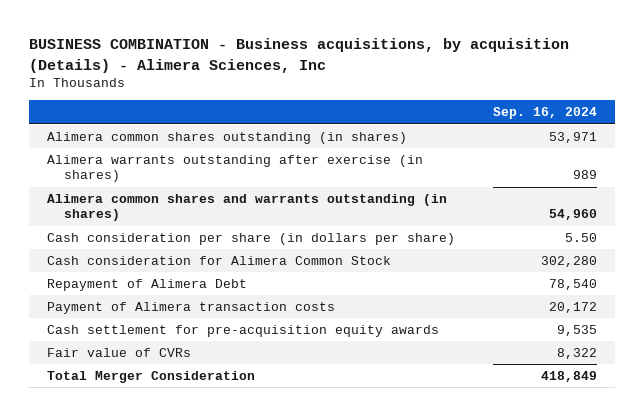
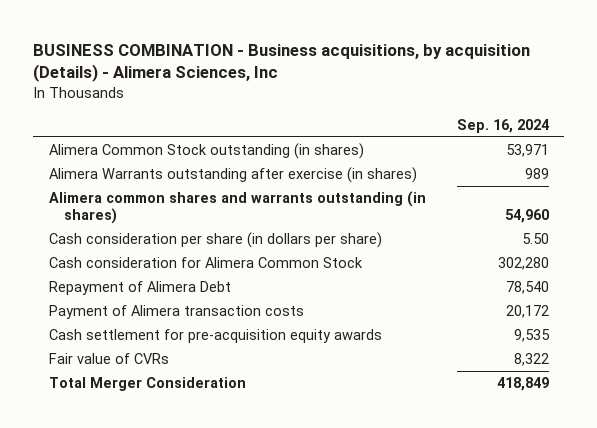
- Alimera common shares outstanding (in shares) | 53,971
- Alimera warrants outstanding after exercise (in shares) | 989
+ Alimera Common Stock outstanding (in shares) | 53,971
+ Alimera Warrants outstanding after exercise (in shares) | 989

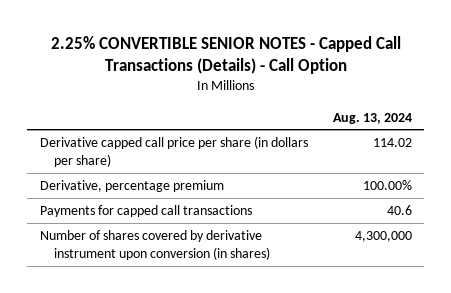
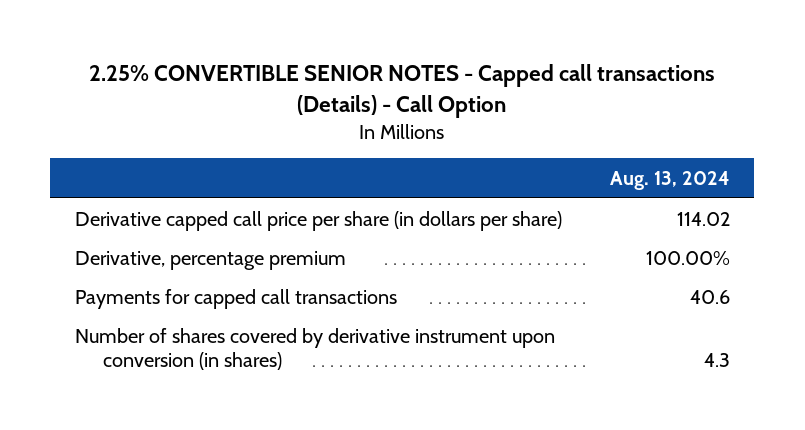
- 2.25% CONVERTIBLE SENIOR NOTES - Capped Call Transactions (Details) - Call Option
+ 2.25% CONVERTIBLE SENIOR NOTES - Capped call transactions (Details) - Call Option
- Number of shares covered by derivative instrument upon conversion (in shares) | 4,300,000
+ Number of shares covered by derivative instrument upon conversion (in shares) | 4.3

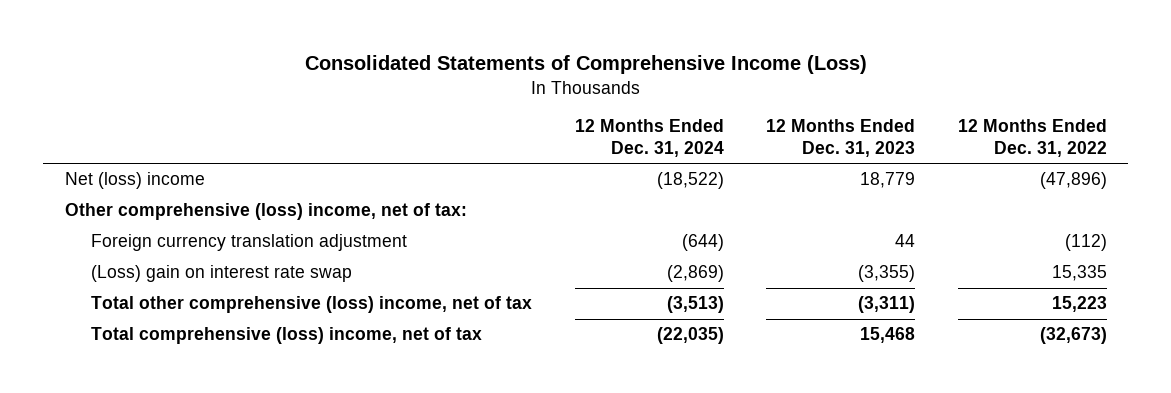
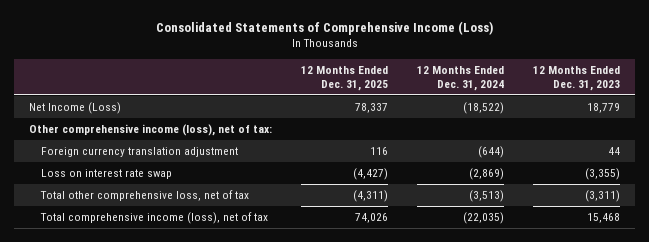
- | 12 Months Ended Dec. 31, 2024 | 12 Months Ended Dec. 31, 2023 | 12 Months Ended Dec. 31, 2022
+ | 12 Months Ended Dec. 31, 2025 | 12 Months Ended Dec. 31, 2024 | 12 Months Ended Dec. 31, 2023
- Net (loss) income | (18,522) | 18,779 | (47,896)
- Other comprehensive (loss) income, net of tax:
+ Net Income (Loss) | 78,337 | (18,522) | 18,779
+ Other comprehensive income (loss), net of tax:
- (Loss) gain on interest rate swap | (2,869) | (3,355) | 15,335
- Total other comprehensive (loss) income, net of tax | (3,513) | (3,311) | 15,223
- Total comprehensive (loss) income, net of tax | (22,035) | 15,468 | (32,673)
+ Loss on interest rate swap | (4,427) | (2,869) | (3,355)
+ Total other comprehensive loss, net of tax | (4,311) | (3,513) | (3,311)
+ Total comprehensive income (loss), net of tax | 74,026 | (22,035) | 15,468

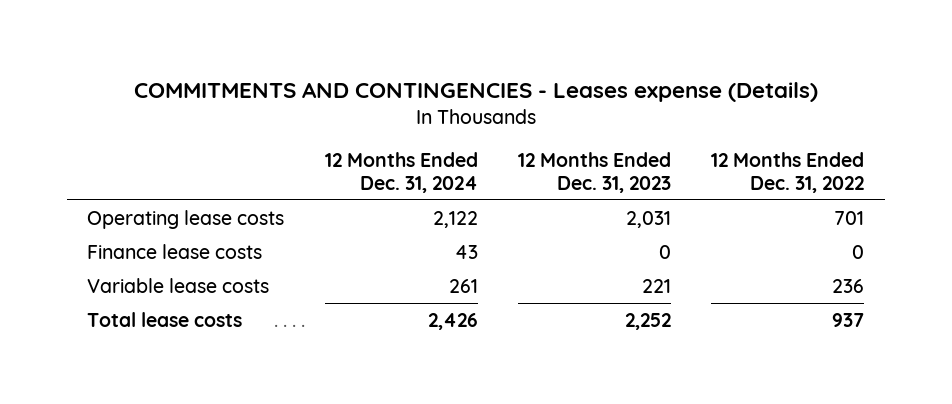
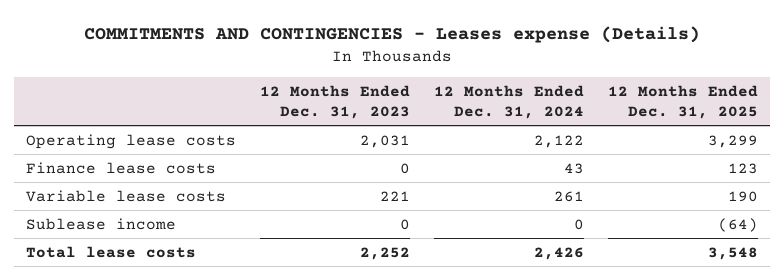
- | 12 Months Ended Dec. 31, 2024 | 12 Months Ended Dec. 31, 2023 | 12 Months Ended Dec. 31, 2022
+ | 12 Months Ended Dec. 31, 2023 | 12 Months Ended Dec. 31, 2024 | 12 Months Ended Dec. 31, 2025
+ Sublease income | 0 | 0 | (64)

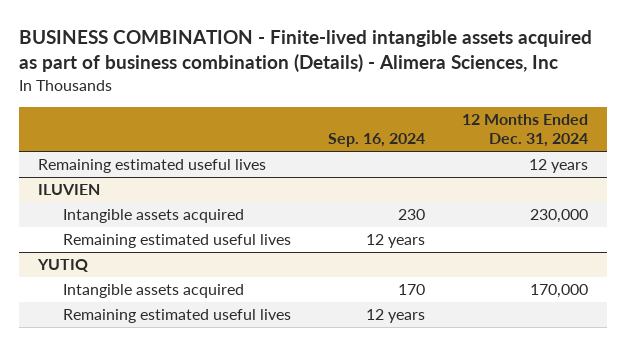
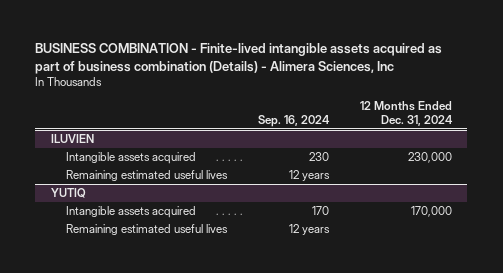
- Remaining estimated useful lives | | 12 years

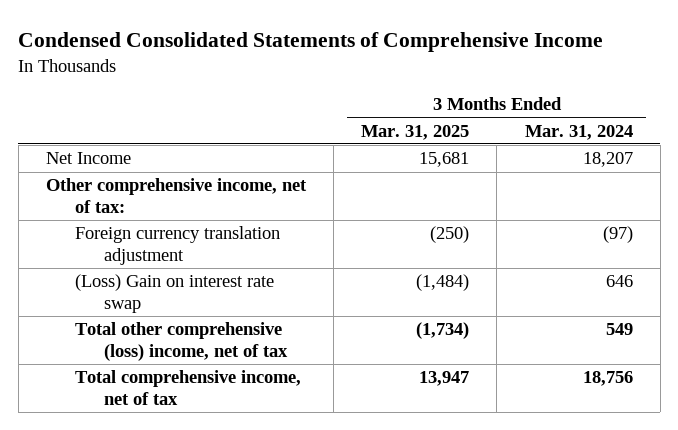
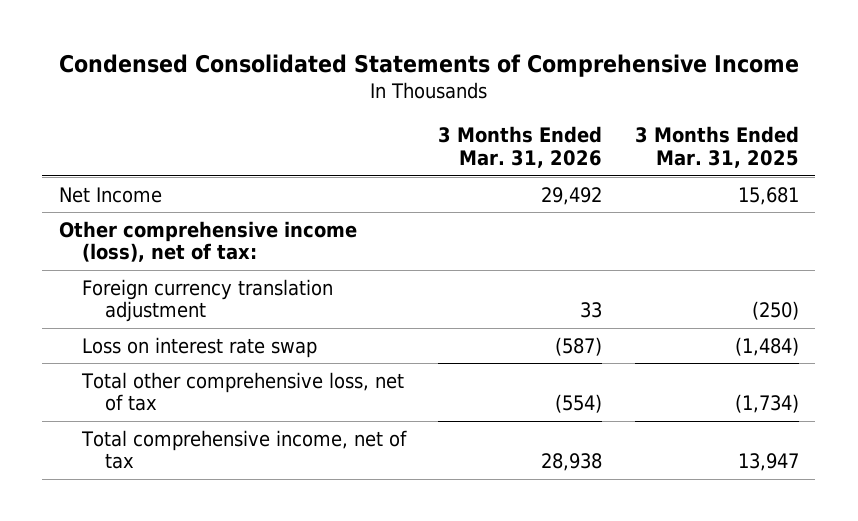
- | 3 Months Ended Mar. 31, 2025 | 3 Months Ended Mar. 31, 2024
+ | 3 Months Ended Mar. 31, 2026 | 3 Months Ended Mar. 31, 2025
- Other comprehensive income, net of tax:
+ Other comprehensive income (loss), net of tax:
- (Loss) Gain on interest rate swap | (1,484) | 646
- Total other comprehensive (loss) income, net of tax | (1,734) | 549
+ Loss on interest rate swap | (587) | (1,484)
+ Total other comprehensive loss, net of tax | (554) | (1,734)

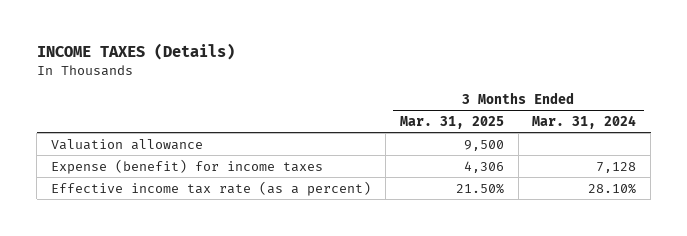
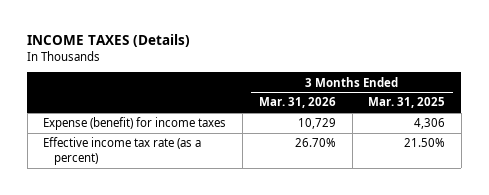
- | 3 Months Ended Mar. 31, 2025 | 3 Months Ended Mar. 31, 2024
+ | 3 Months Ended Mar. 31, 2026 | 3 Months Ended Mar. 31, 2025
- Valuation allowance | 9,500 |

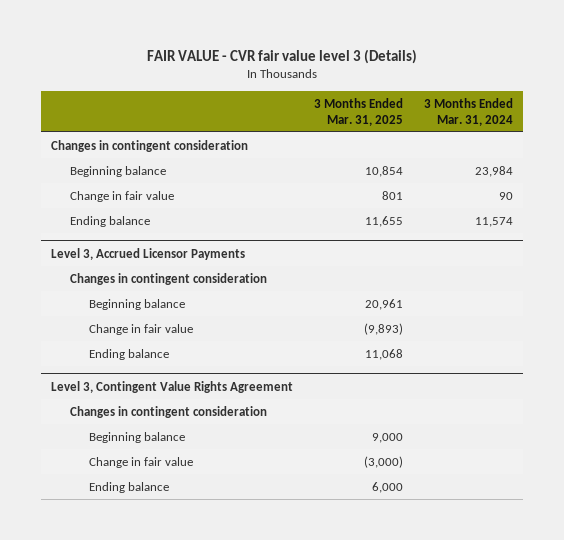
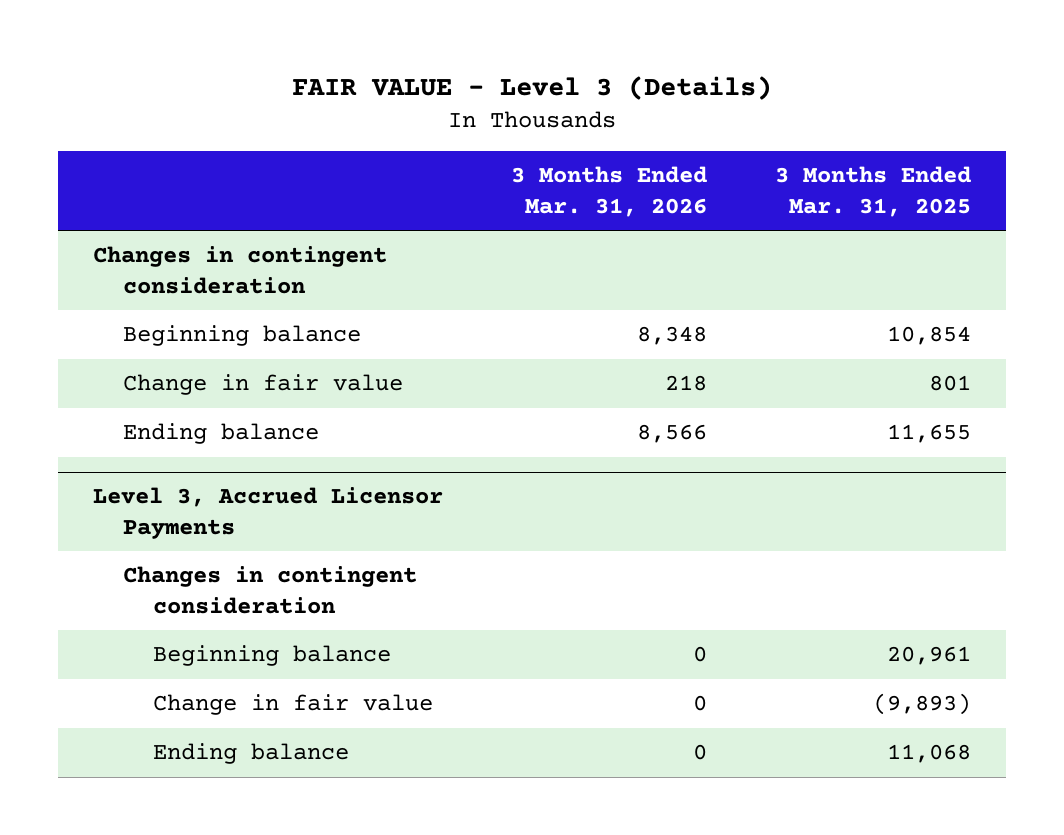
- FAIR VALUE - CVR fair value level 3 (Details)
+ FAIR VALUE - Level 3 (Details)
- | 3 Months Ended Mar. 31, 2025 | 3 Months Ended Mar. 31, 2024
+ | 3 Months Ended Mar. 31, 2026 | 3 Months Ended Mar. 31, 2025
- Level 3, Contingent Value Rights Agreement
- Changes in contingent consideration
- Beginning balance | 9,000 |
- Change in fair value | (3,000) |
- Ending balance | 6,000 |

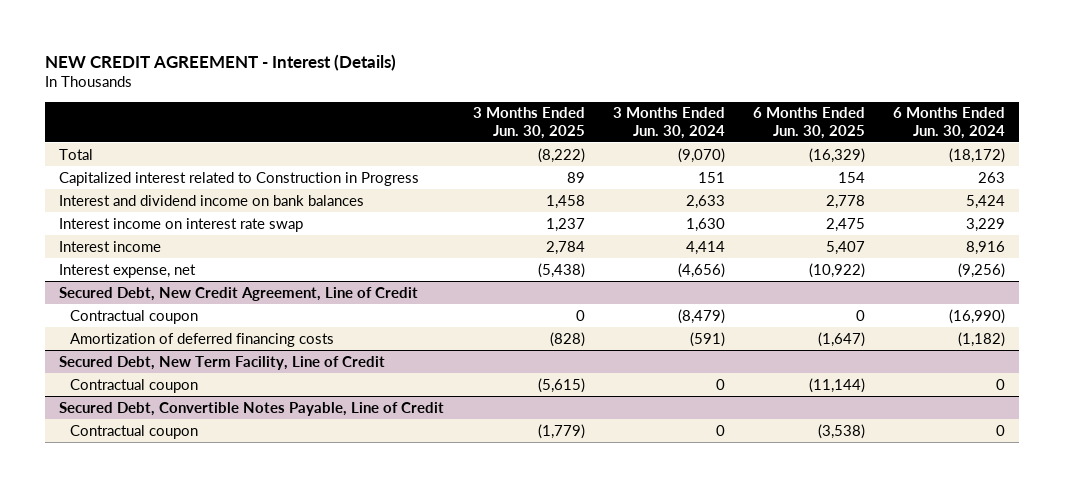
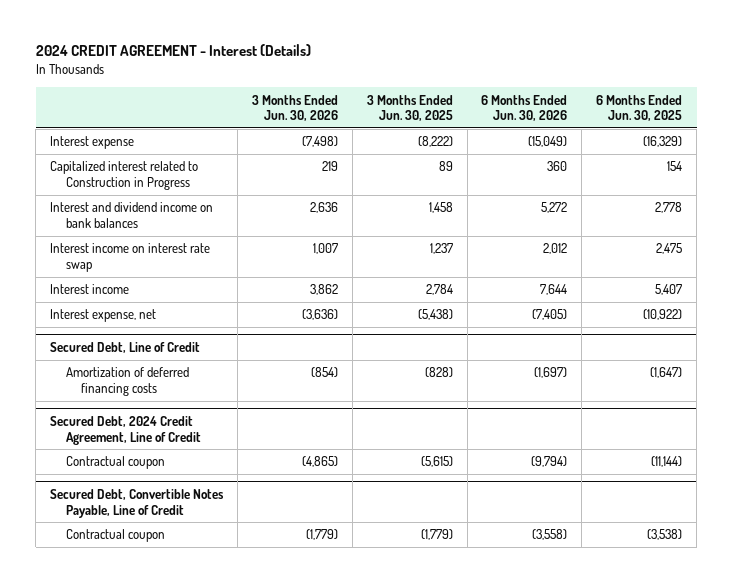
- NEW CREDIT AGREEMENT - Interest (Details)
+ 2024 CREDIT AGREEMENT - Interest (Details)
- | 3 Months Ended Jun. 30, 2025 | 3 Months Ended Jun. 30, 2024 | 6 Months Ended Jun. 30, 2025 | 6 Months Ended Jun. 30, 2024
+ | 3 Months Ended Jun. 30, 2026 | 3 Months Ended Jun. 30, 2025 | 6 Months Ended Jun. 30, 2026 | 6 Months Ended Jun. 30, 2025
- Total | (8,222) | (9,070) | (16,329) | (18,172)
+ Interest expense | (7,498) | (8,222) | (15,049) | (16,329)
- Secured Debt, New Credit Agreement, Line of Credit
- Contractual coupon | 0 | (8,479) | 0 | (16,990)
+ Secured Debt, Line of Credit
- Secured Debt, New Term Facility, Line of Credit
+ Secured Debt, 2024 Credit Agreement, Line of Credit

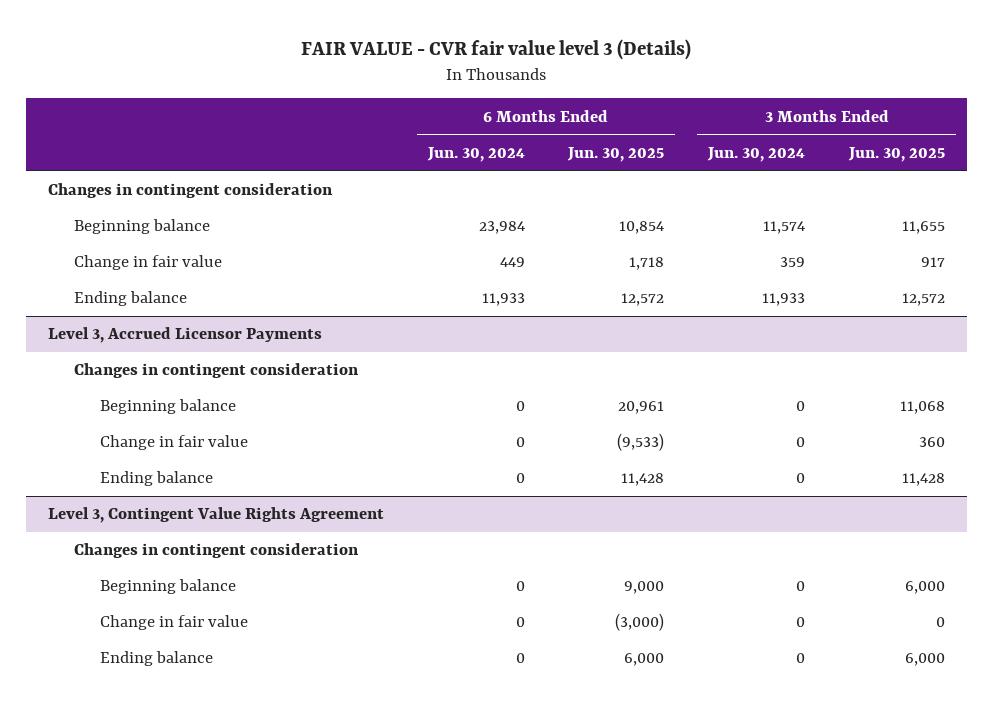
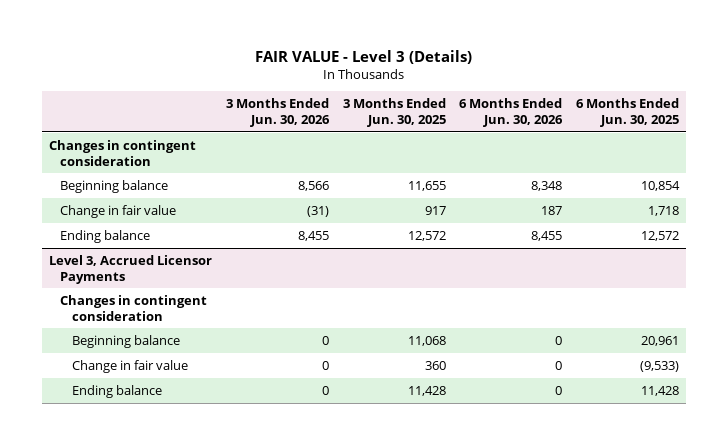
- FAIR VALUE - CVR fair value level 3 (Details)
+ FAIR VALUE - Level 3 (Details)
- | 6 Months Ended Jun. 30, 2024 | 6 Months Ended Jun. 30, 2025 | 3 Months Ended Jun. 30, 2024 | 3 Months Ended Jun. 30, 2025
+ | 3 Months Ended Jun. 30, 2026 | 3 Months Ended Jun. 30, 2025 | 6 Months Ended Jun. 30, 2026 | 6 Months Ended Jun. 30, 2025
- Level 3, Contingent Value Rights Agreement
- Changes in contingent consideration
- Beginning balance | 0 | 9,000 | 0 | 6,000
- Change in fair value | 0 | (3,000) | 0 | 0
- Ending balance | 0 | 6,000 | 0 | 6,000

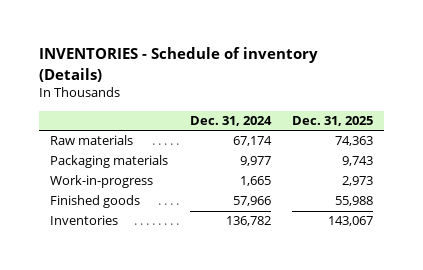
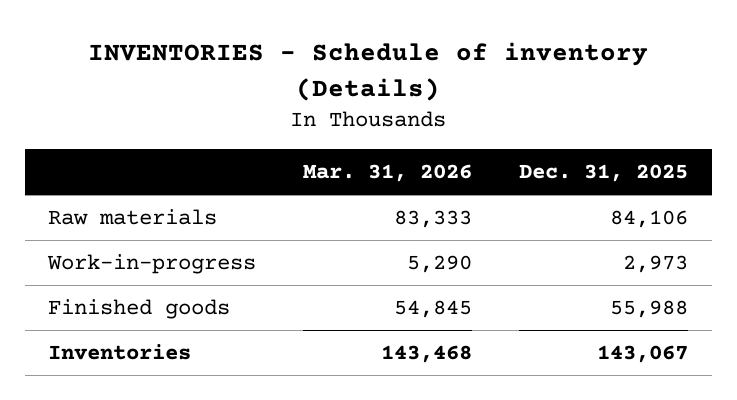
- | Dec. 31, 2024 | Dec. 31, 2025
+ | Mar. 31, 2026 | Dec. 31, 2025
- Raw materials | 67,174 | 74,363
- Packaging materials | 9,977 | 9,743
+ Raw materials | 83,333 | 84,106

